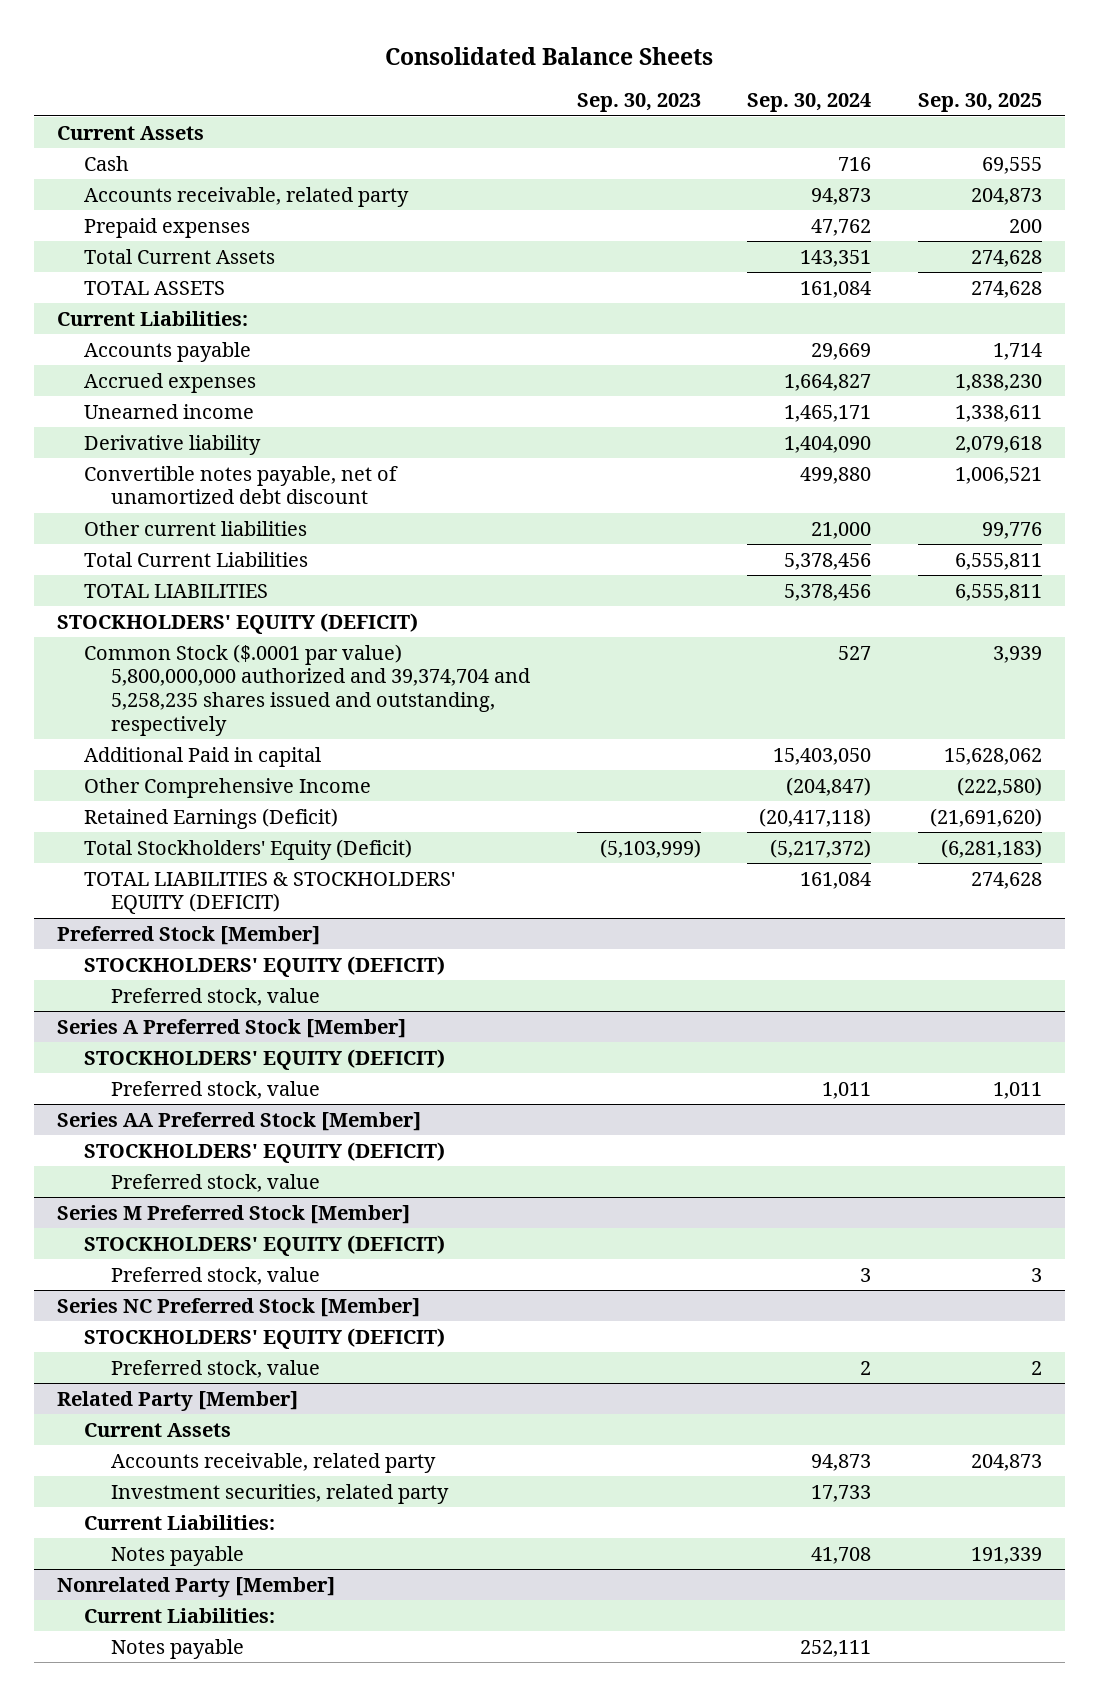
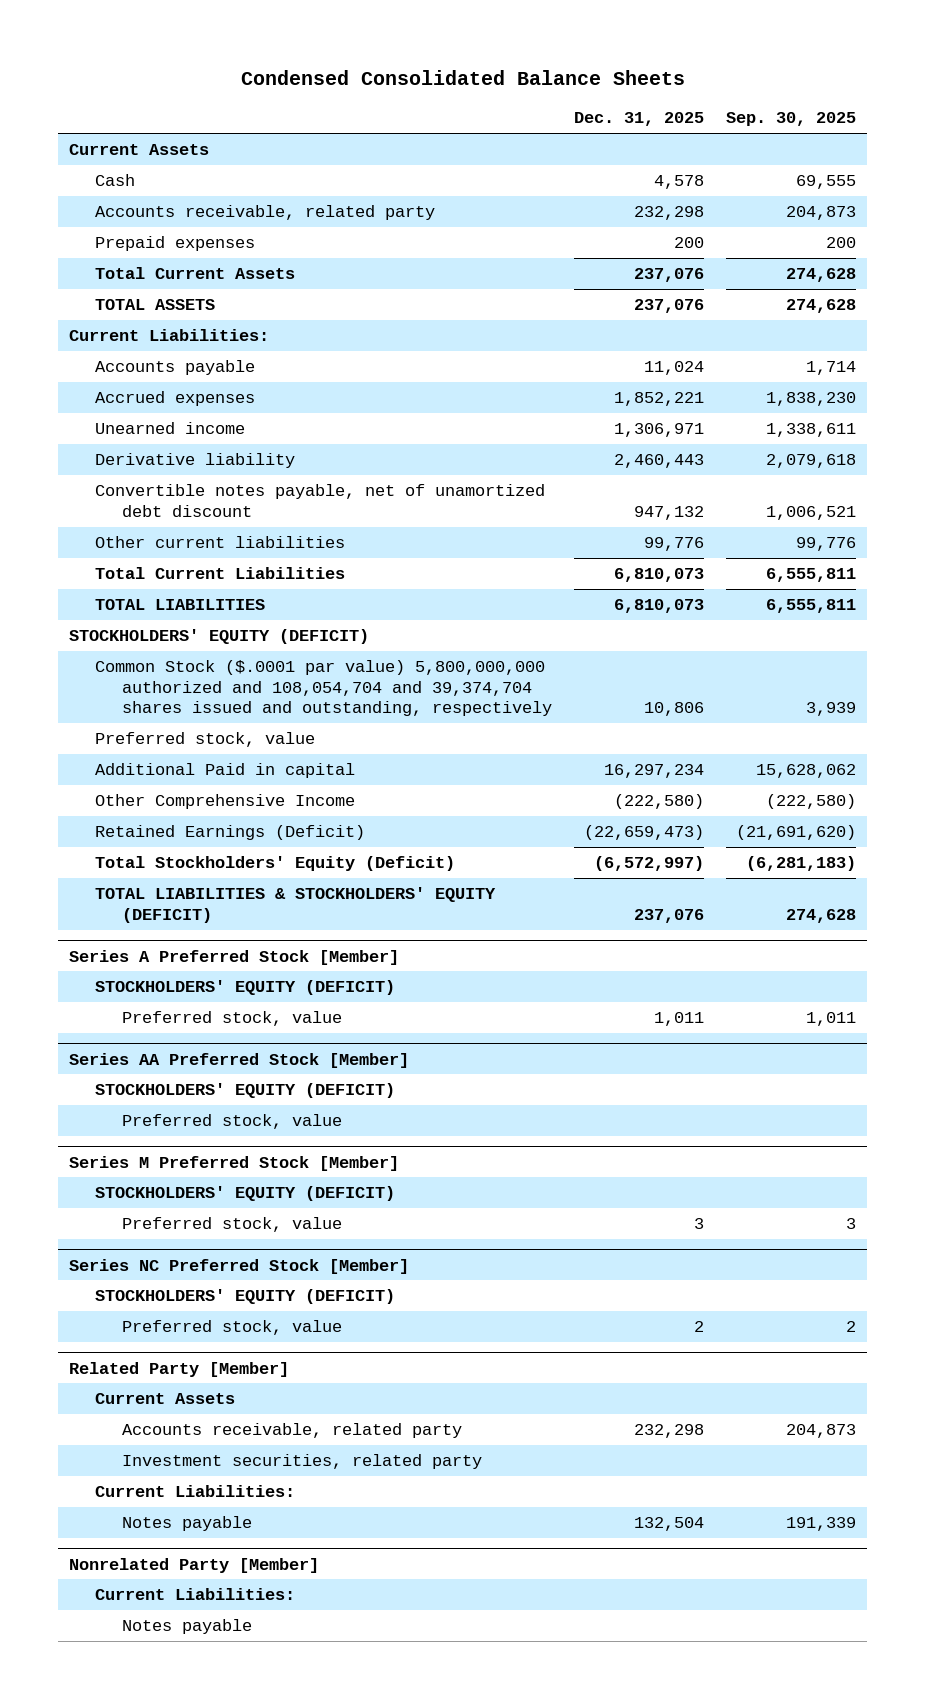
- Consolidated Balance Sheets
+ Condensed Consolidated Balance Sheets
- | Sep. 30, 2023 | Sep. 30, 2024 | Sep. 30, 2025
+ | Dec. 31, 2025 | Sep. 30, 2025
- Common Stock ($.0001 par value) 5,800,000,000 authorized and 39,374,704 and 5,258,235 shares issued and outstanding, respectively | | 527 | 3,939
+ Common Stock ($.0001 par value) 5,800,000,000 authorized and 108,054,704 and 39,374,704 shares issued and outstanding, respectively | 10,806 | 3,939
+ Preferred stock, value
- Preferred Stock [Member]
- STOCKHOLDERS' EQUITY (DEFICIT)
- Preferred stock, value

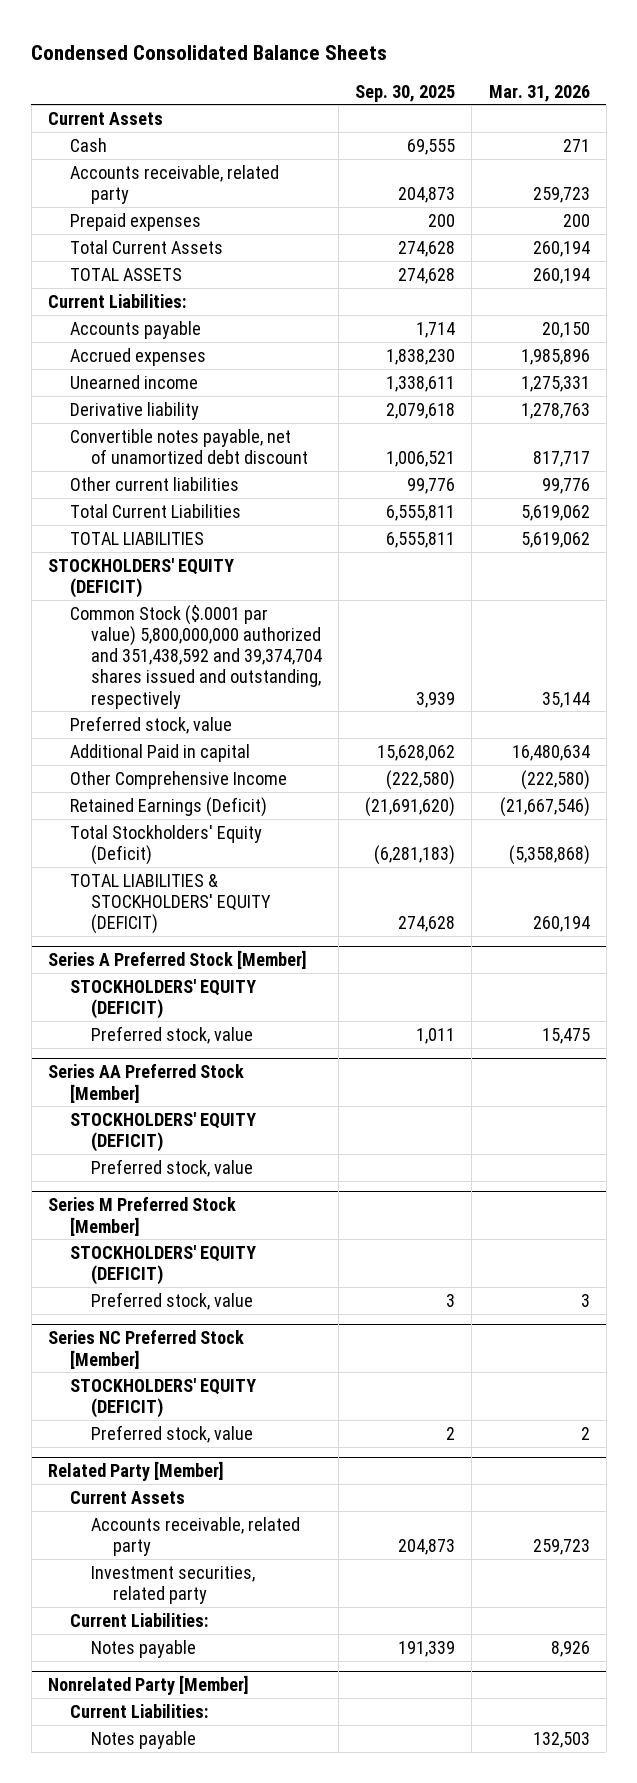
- | Dec. 31, 2025 | Sep. 30, 2025
+ | Sep. 30, 2025 | Mar. 31, 2026
- Common Stock ($.0001 par value) 5,800,000,000 authorized and 108,054,704 and 39,374,704 shares issued and outstanding, respectively | 10,806 | 3,939
+ Common Stock ($.0001 par value) 5,800,000,000 authorized and 351,438,592 and 39,374,704 shares issued and outstanding, respectively | 3,939 | 35,144

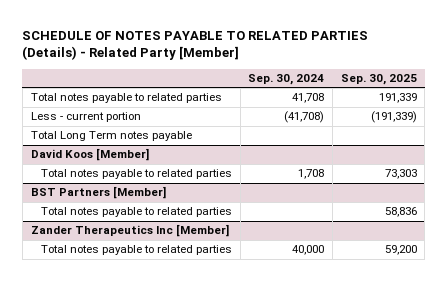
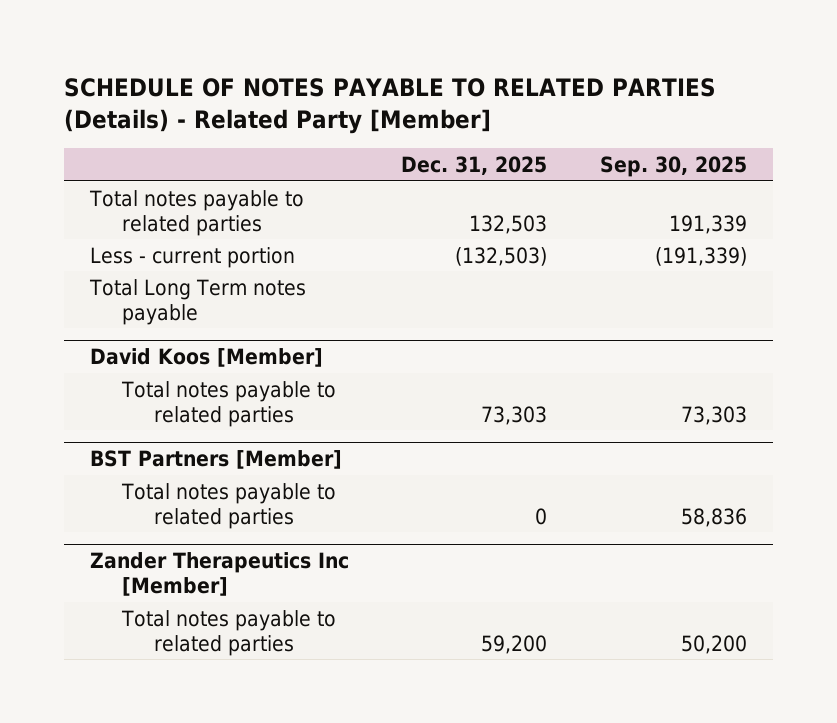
- | Sep. 30, 2024 | Sep. 30, 2025
+ | Dec. 31, 2025 | Sep. 30, 2025
@ Zander Therapeutics Inc [Member]
- Total notes payable to related parties | 40,000 | 59,200
+ Total notes payable to related parties | 59,200 | 50,200

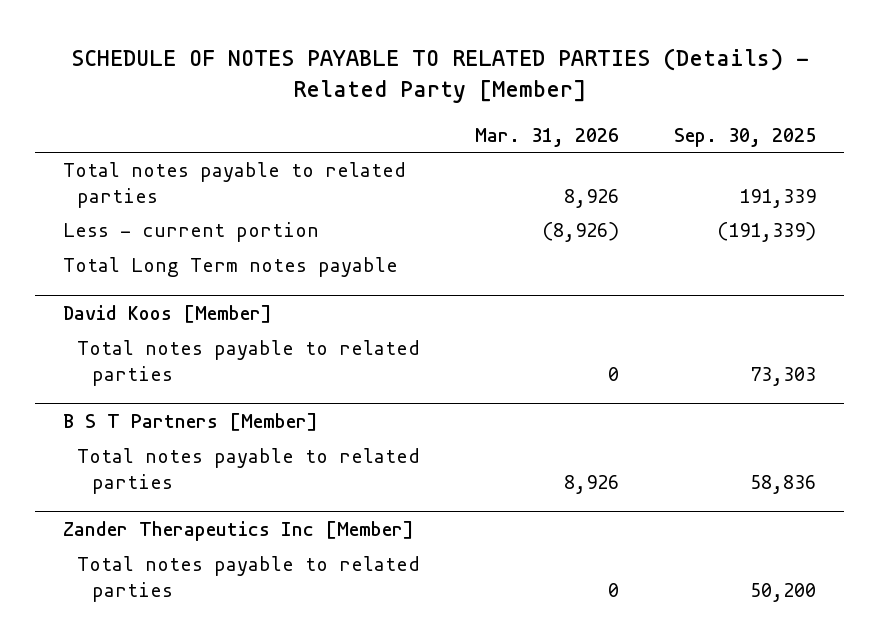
- | Dec. 31, 2025 | Sep. 30, 2025
+ | Mar. 31, 2026 | Sep. 30, 2025
- BST Partners [Member]
+ B S T Partners [Member]

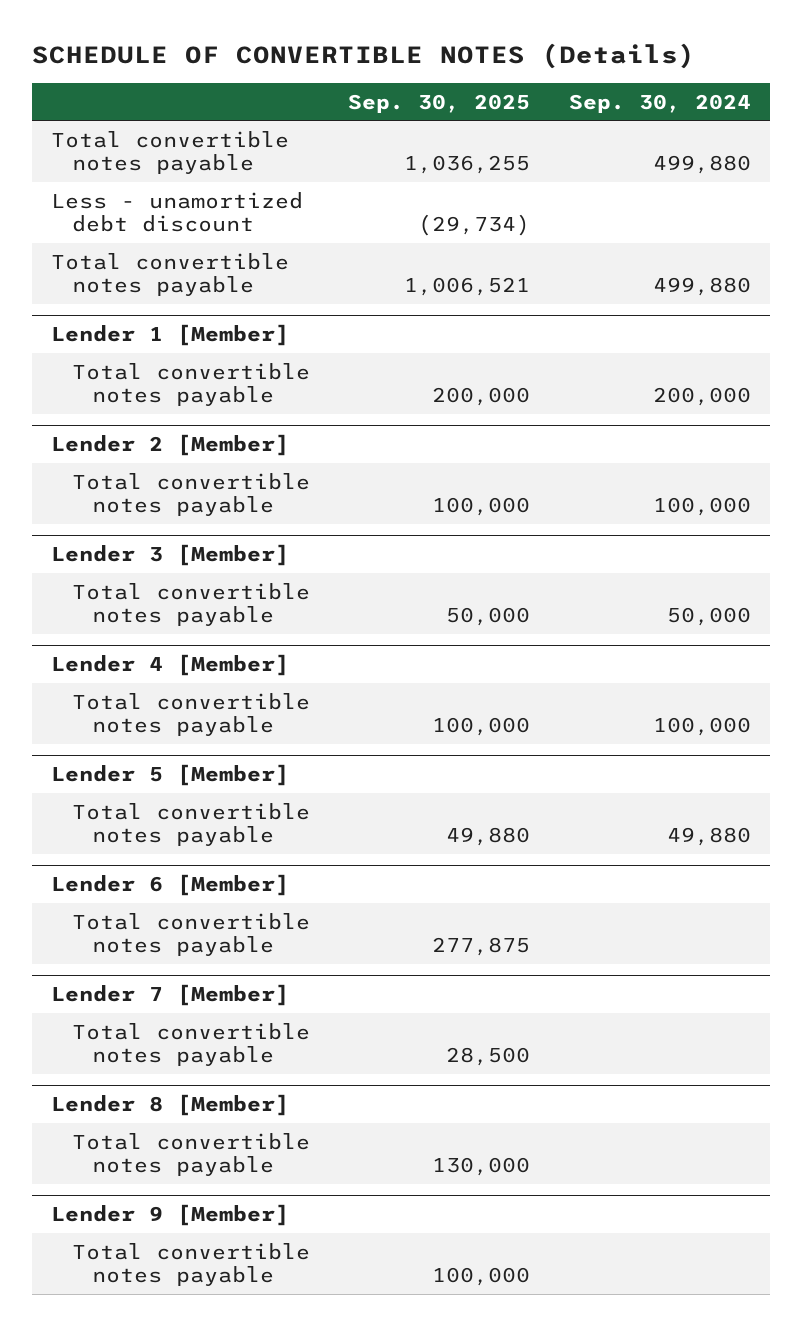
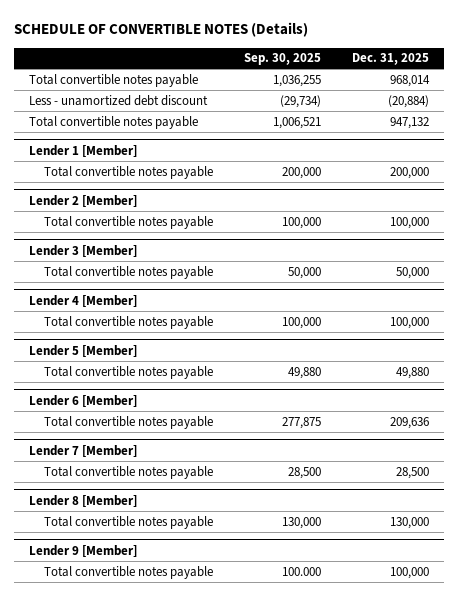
- | Sep. 30, 2025 | Sep. 30, 2024
+ | Sep. 30, 2025 | Dec. 31, 2025
@ Lender 9 [Member]
- Total convertible notes payable | 100,000 |
+ Total convertible notes payable | 100.000 | 100,000

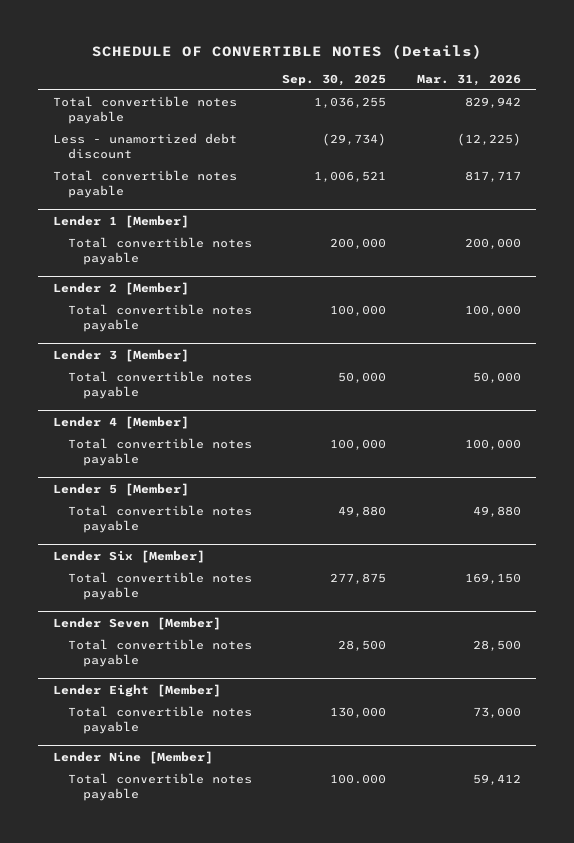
- | Sep. 30, 2025 | Dec. 31, 2025
+ | Sep. 30, 2025 | Mar. 31, 2026
- Lender 6 [Member]
+ Lender Six [Member]
- Lender 7 [Member]
+ Lender Seven [Member]
- Lender 8 [Member]
+ Lender Eight [Member]
- Lender 9 [Member]
+ Lender Nine [Member]

